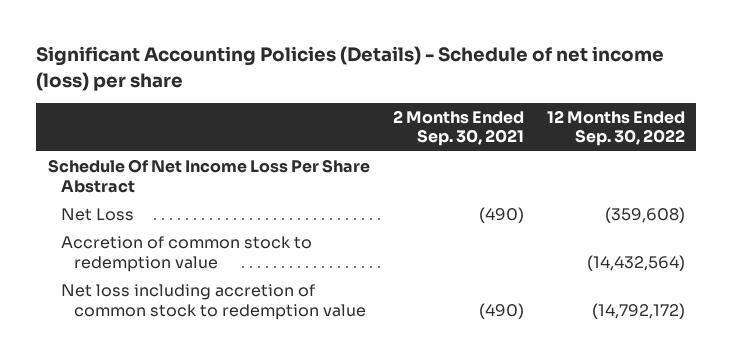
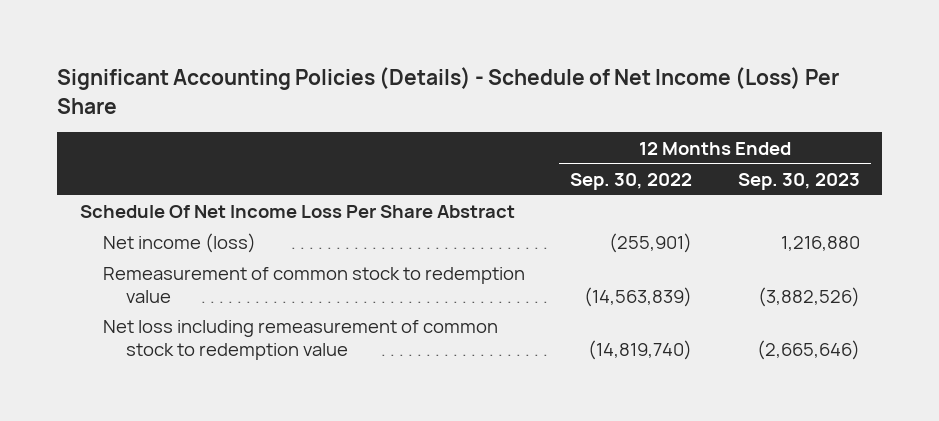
- Significant Accounting Policies (Details) - Schedule of net income (loss) per share
+ Significant Accounting Policies (Details) - Schedule of Net Income (Loss) Per Share
- | 2 Months Ended Sep. 30, 2021 | 12 Months Ended Sep. 30, 2022
+ | 12 Months Ended Sep. 30, 2022 | 12 Months Ended Sep. 30, 2023
- Net Loss | (490) | (359,608)
- Accretion of common stock to redemption value | | (14,432,564)
- Net loss including accretion of common stock to redemption value | (490) | (14,792,172)
+ Net income (loss) | (255,901) | 1,216,880
+ Remeasurement of common stock to redemption value | (14,563,839) | (3,882,526)
+ Net loss including remeasurement of common stock to redemption value | (14,819,740) | (2,665,646)

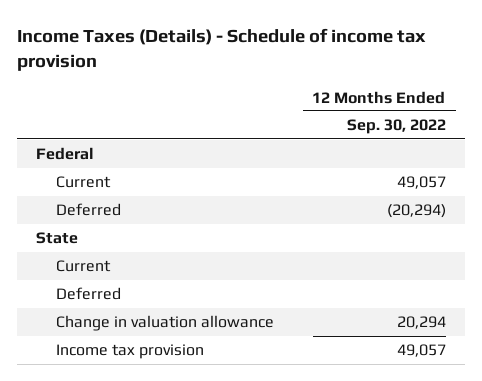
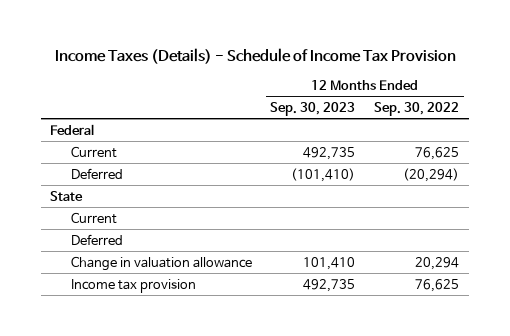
- Income Taxes (Details) - Schedule of income tax provision
+ Income Taxes (Details) - Schedule of Income Tax Provision
- | 12 Months Ended Sep. 30, 2022
+ | 12 Months Ended Sep. 30, 2023 | 12 Months Ended Sep. 30, 2022
- Current | 49,057
+ Current | 492,735 | 76,625
- Income tax provision | 49,057
+ Income tax provision | 492,735 | 76,625

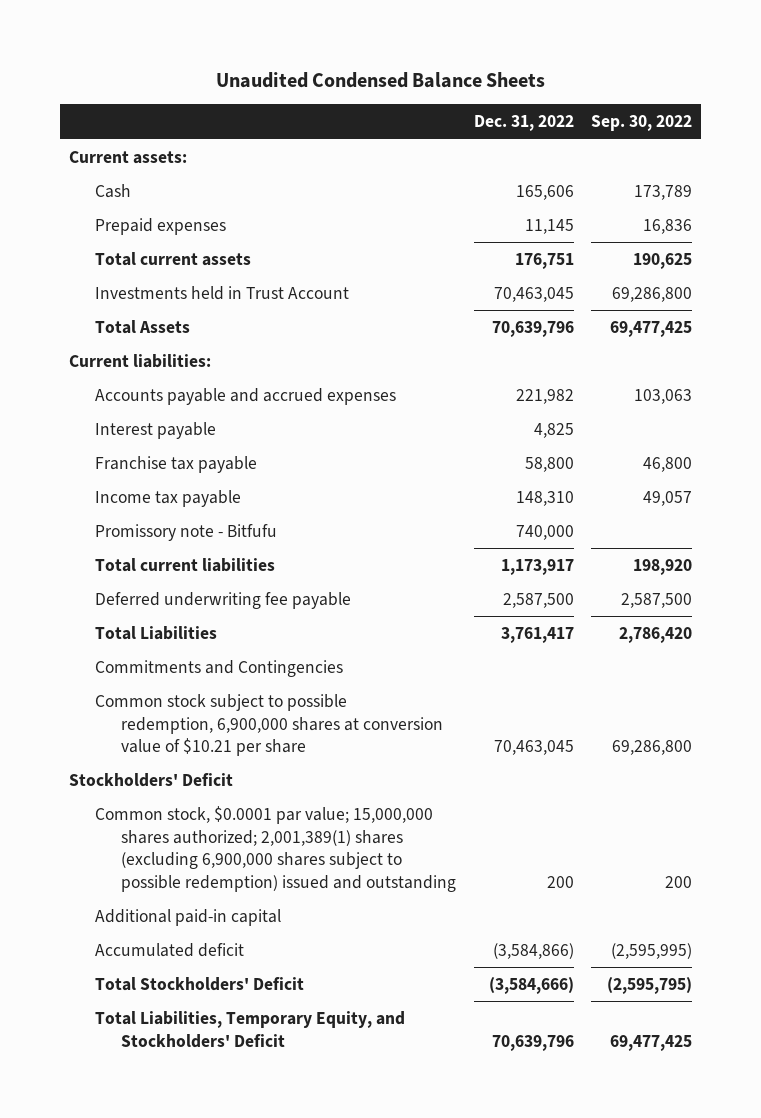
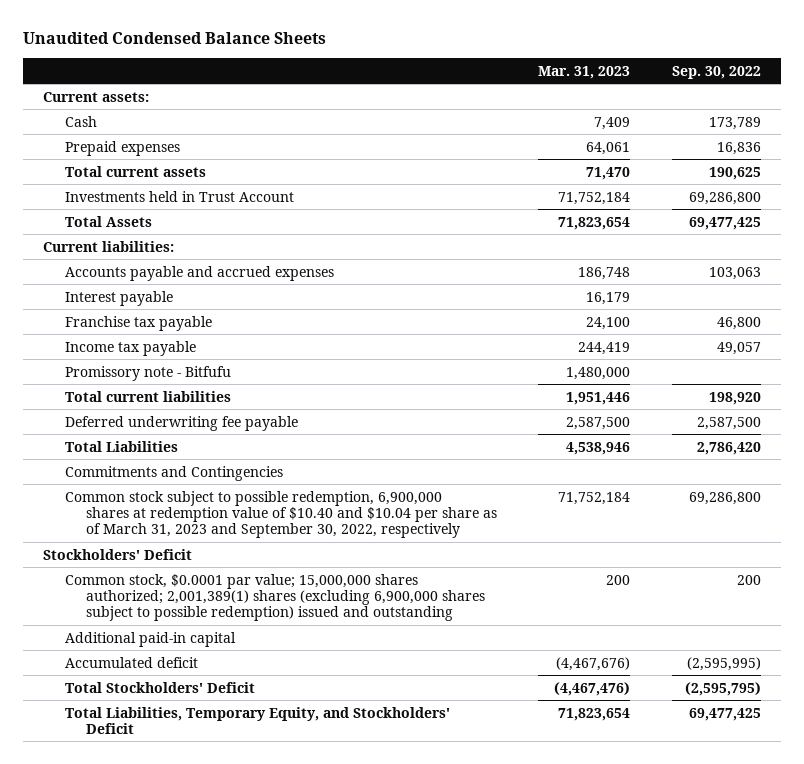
- | Dec. 31, 2022 | Sep. 30, 2022
+ | Mar. 31, 2023 | Sep. 30, 2022
- Common stock subject to possible redemption, 6,900,000 shares at conversion value of $10.21 per share | 70,463,045 | 69,286,800
+ Common stock subject to possible redemption, 6,900,000 shares at redemption value of $10.40 and $10.04 per share as of March 31, 2023 and September 30, 2022, respectively | 71,752,184 | 69,286,800

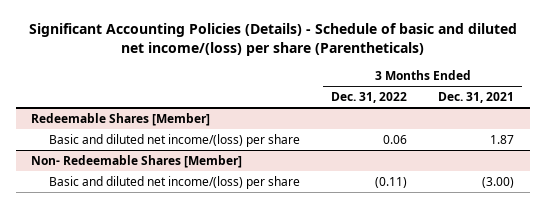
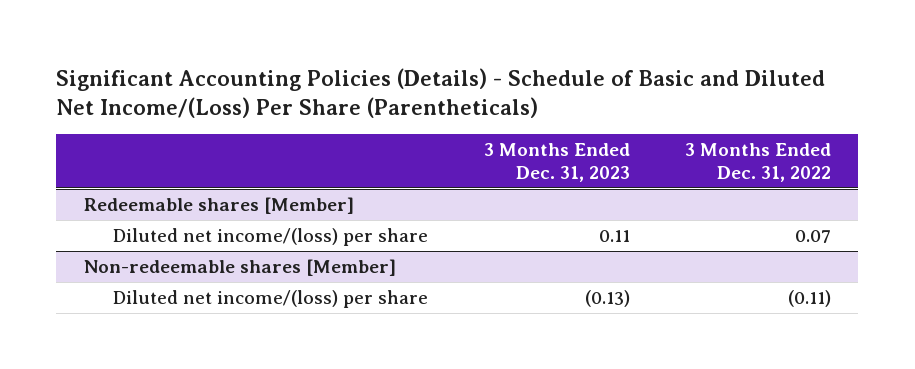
- Significant Accounting Policies (Details) - Schedule of basic and diluted net income/(loss) per share (Parentheticals)
+ Significant Accounting Policies (Details) - Schedule of Basic and Diluted Net Income/(Loss) Per Share (Parentheticals)
- | 3 Months Ended Dec. 31, 2022 | 3 Months Ended Dec. 31, 2021
+ | 3 Months Ended Dec. 31, 2023 | 3 Months Ended Dec. 31, 2022
- Redeemable Shares [Member]
- Basic and diluted net income/(loss) per share | 0.06 | 1.87
- Non- Redeemable Shares [Member]
- Basic and diluted net income/(loss) per share | (0.11) | (3.00)
+ Redeemable shares [Member]
+ Diluted net income/(loss) per share | 0.11 | 0.07
+ Non-redeemable shares [Member]
+ Diluted net income/(loss) per share | (0.13) | (0.11)

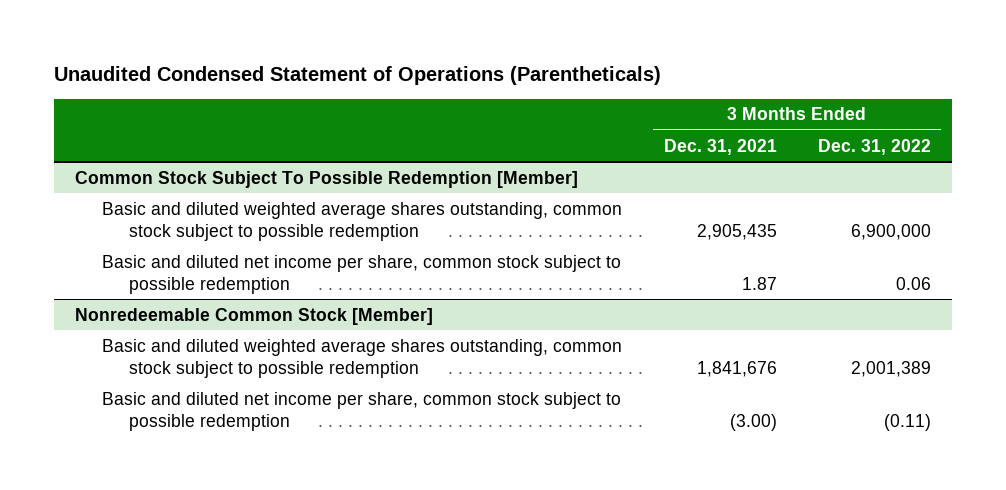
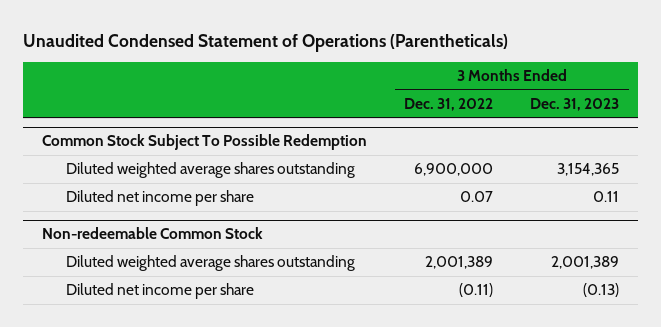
- | 3 Months Ended Dec. 31, 2021 | 3 Months Ended Dec. 31, 2022
+ | 3 Months Ended Dec. 31, 2022 | 3 Months Ended Dec. 31, 2023
- Common Stock Subject To Possible Redemption [Member]
- Basic and diluted weighted average shares outstanding, common stock subject to possible redemption | 2,905,435 | 6,900,000
- Basic and diluted net income per share, common stock subject to possible redemption | 1.87 | 0.06
- Nonredeemable Common Stock [Member]
- Basic and diluted weighted average shares outstanding, common stock subject to possible redemption | 1,841,676 | 2,001,389
- Basic and diluted net income per share, common stock subject to possible redemption | (3.00) | (0.11)
+ Common Stock Subject To Possible Redemption
+ Diluted weighted average shares outstanding | 6,900,000 | 3,154,365
+ Diluted net income per share | 0.07 | 0.11
+ Non-redeemable Common Stock
+ Diluted weighted average shares outstanding | 2,001,389 | 2,001,389
+ Diluted net income per share | (0.11) | (0.13)

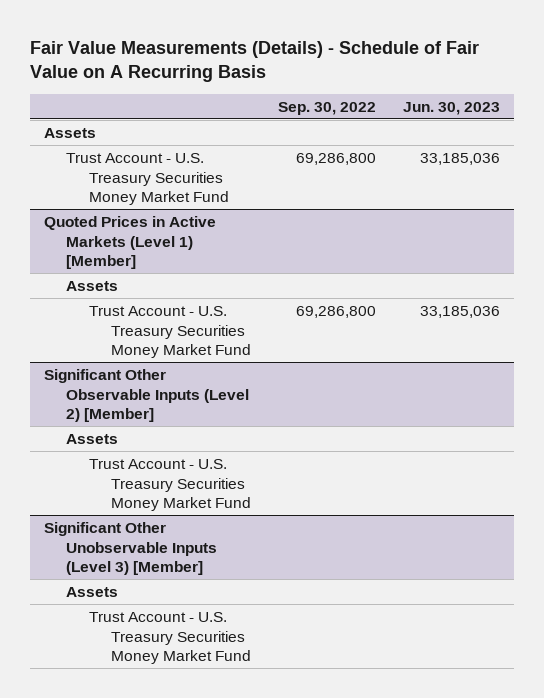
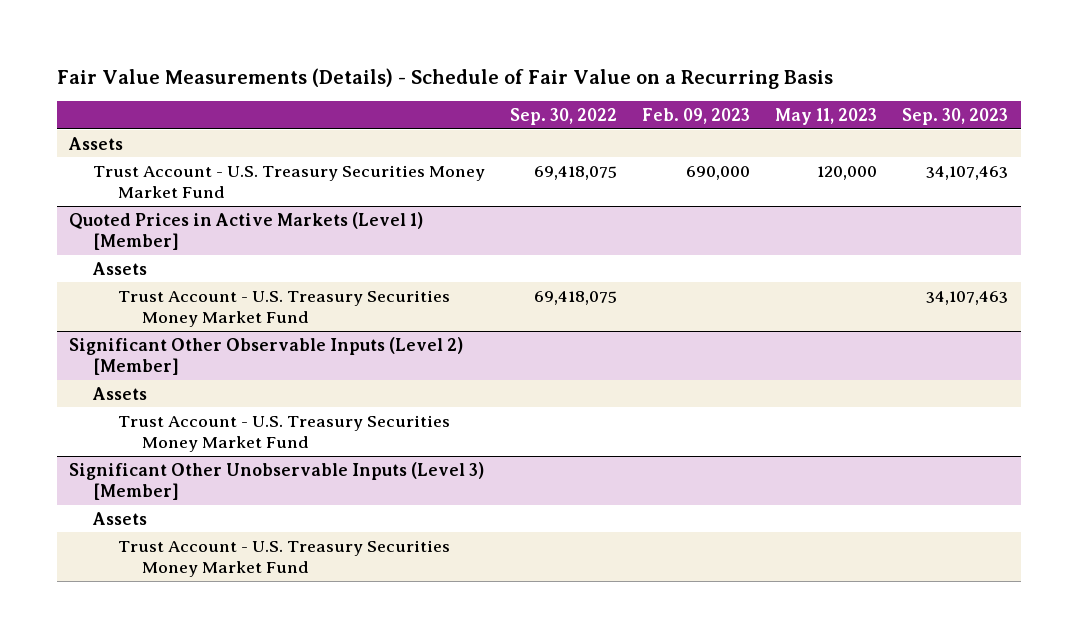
- Fair Value Measurements (Details) - Schedule of Fair Value on A Recurring Basis
+ Fair Value Measurements (Details) - Schedule of Fair Value on a Recurring Basis
- | Sep. 30, 2022 | Jun. 30, 2023
+ | Sep. 30, 2022 | Feb. 09, 2023 | May 11, 2023 | Sep. 30, 2023
- Trust Account - U.S. Treasury Securities Money Market Fund | 69,286,800 | 33,185,036
+ Trust Account - U.S. Treasury Securities Money Market Fund | 69,418,075 | 690,000 | 120,000 | 34,107,463
@ Quoted Prices in Active Markets (Level 1) [Member]
- Trust Account - U.S. Treasury Securities Money Market Fund | 69,286,800 | 33,185,036
+ Trust Account - U.S. Treasury Securities Money Market Fund | 69,418,075 | | | 34,107,463

